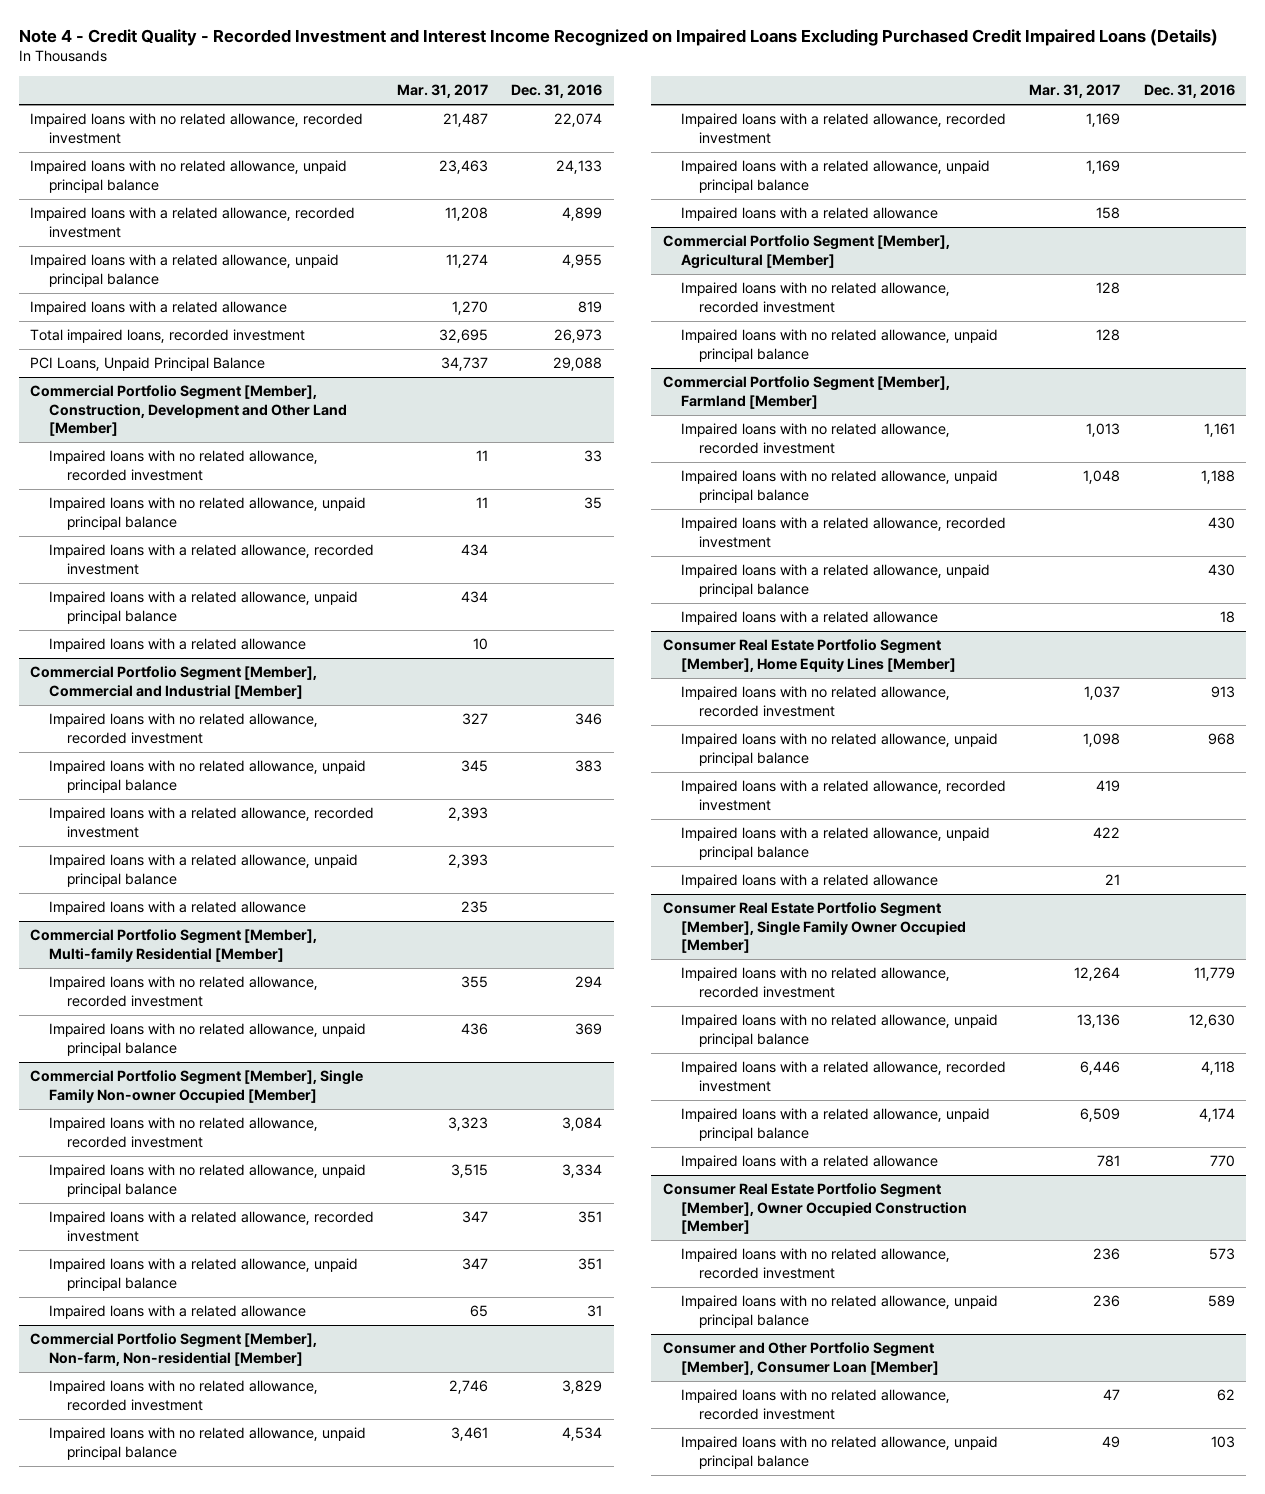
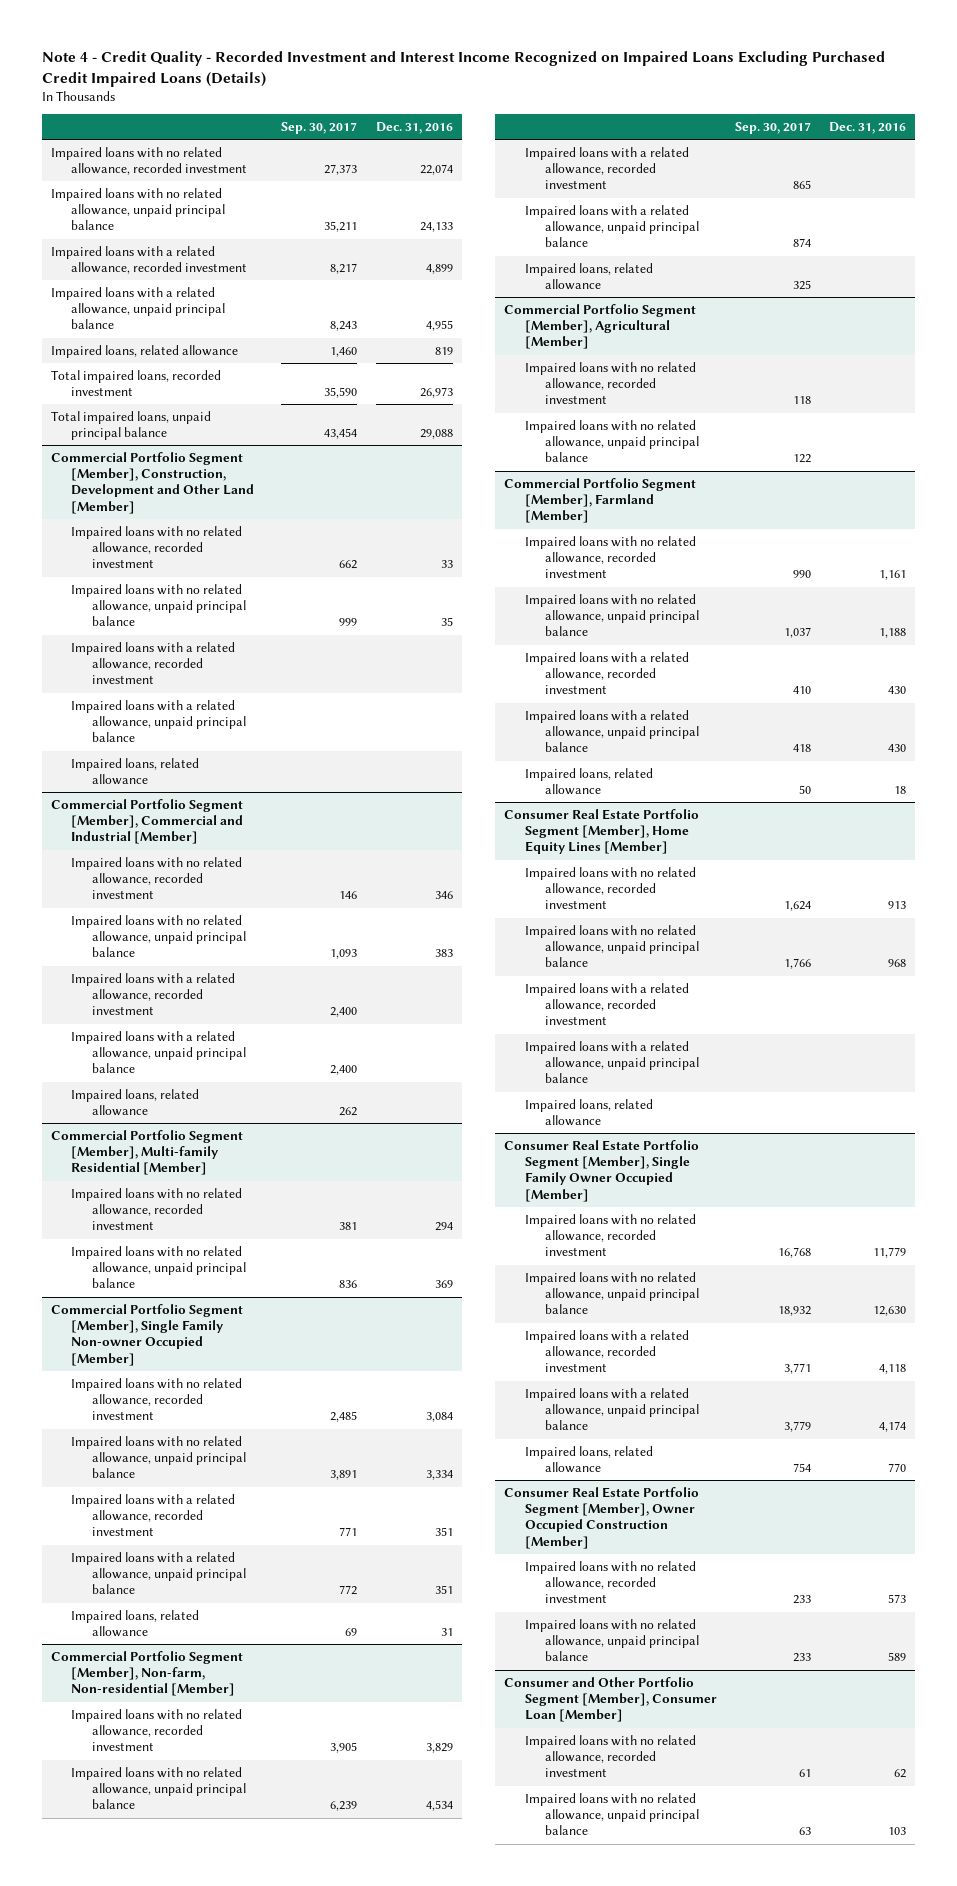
- | Mar. 31, 2017 | Dec. 31, 2016
+ | Sep. 30, 2017 | Dec. 31, 2016
- Impaired loans with a related allowance | 1,270 | 819
+ Impaired loans, related allowance | 1,460 | 819
- PCI Loans, Unpaid Principal Balance | 34,737 | 29,088
+ Total impaired loans, unpaid principal balance | 43,454 | 29,088
@ Commercial Portfolio Segment [Member], Construction, Development and Other Land [Member]
- Impaired loans with a related allowance | 10 |
+ Impaired loans, related allowance
@ Commercial Portfolio Segment [Member], Commercial and Industrial [Member]
- Impaired loans with a related allowance | 235 |
+ Impaired loans, related allowance | 262 |
@ Commercial Portfolio Segment [Member], Single Family Non-owner Occupied [Member]
- Impaired loans with a related allowance | 65 | 31
+ Impaired loans, related allowance | 69 | 31
@ Commercial Portfolio Segment [Member], Non-farm, Non-residential [Member]
- Impaired loans with a related allowance | 158 |
+ Impaired loans, related allowance | 325 |
@ Commercial Portfolio Segment [Member], Farmland [Member]
- Impaired loans with a related allowance | | 18
+ Impaired loans, related allowance | 50 | 18
@ Consumer Real Estate Portfolio Segment [Member], Home Equity Lines [Member]
- Impaired loans with a related allowance | 21 |
+ Impaired loans, related allowance
@ Consumer Real Estate Portfolio Segment [Member], Single Family Owner Occupied [Member]
- Impaired loans with a related allowance | 781 | 770
+ Impaired loans, related allowance | 754 | 770

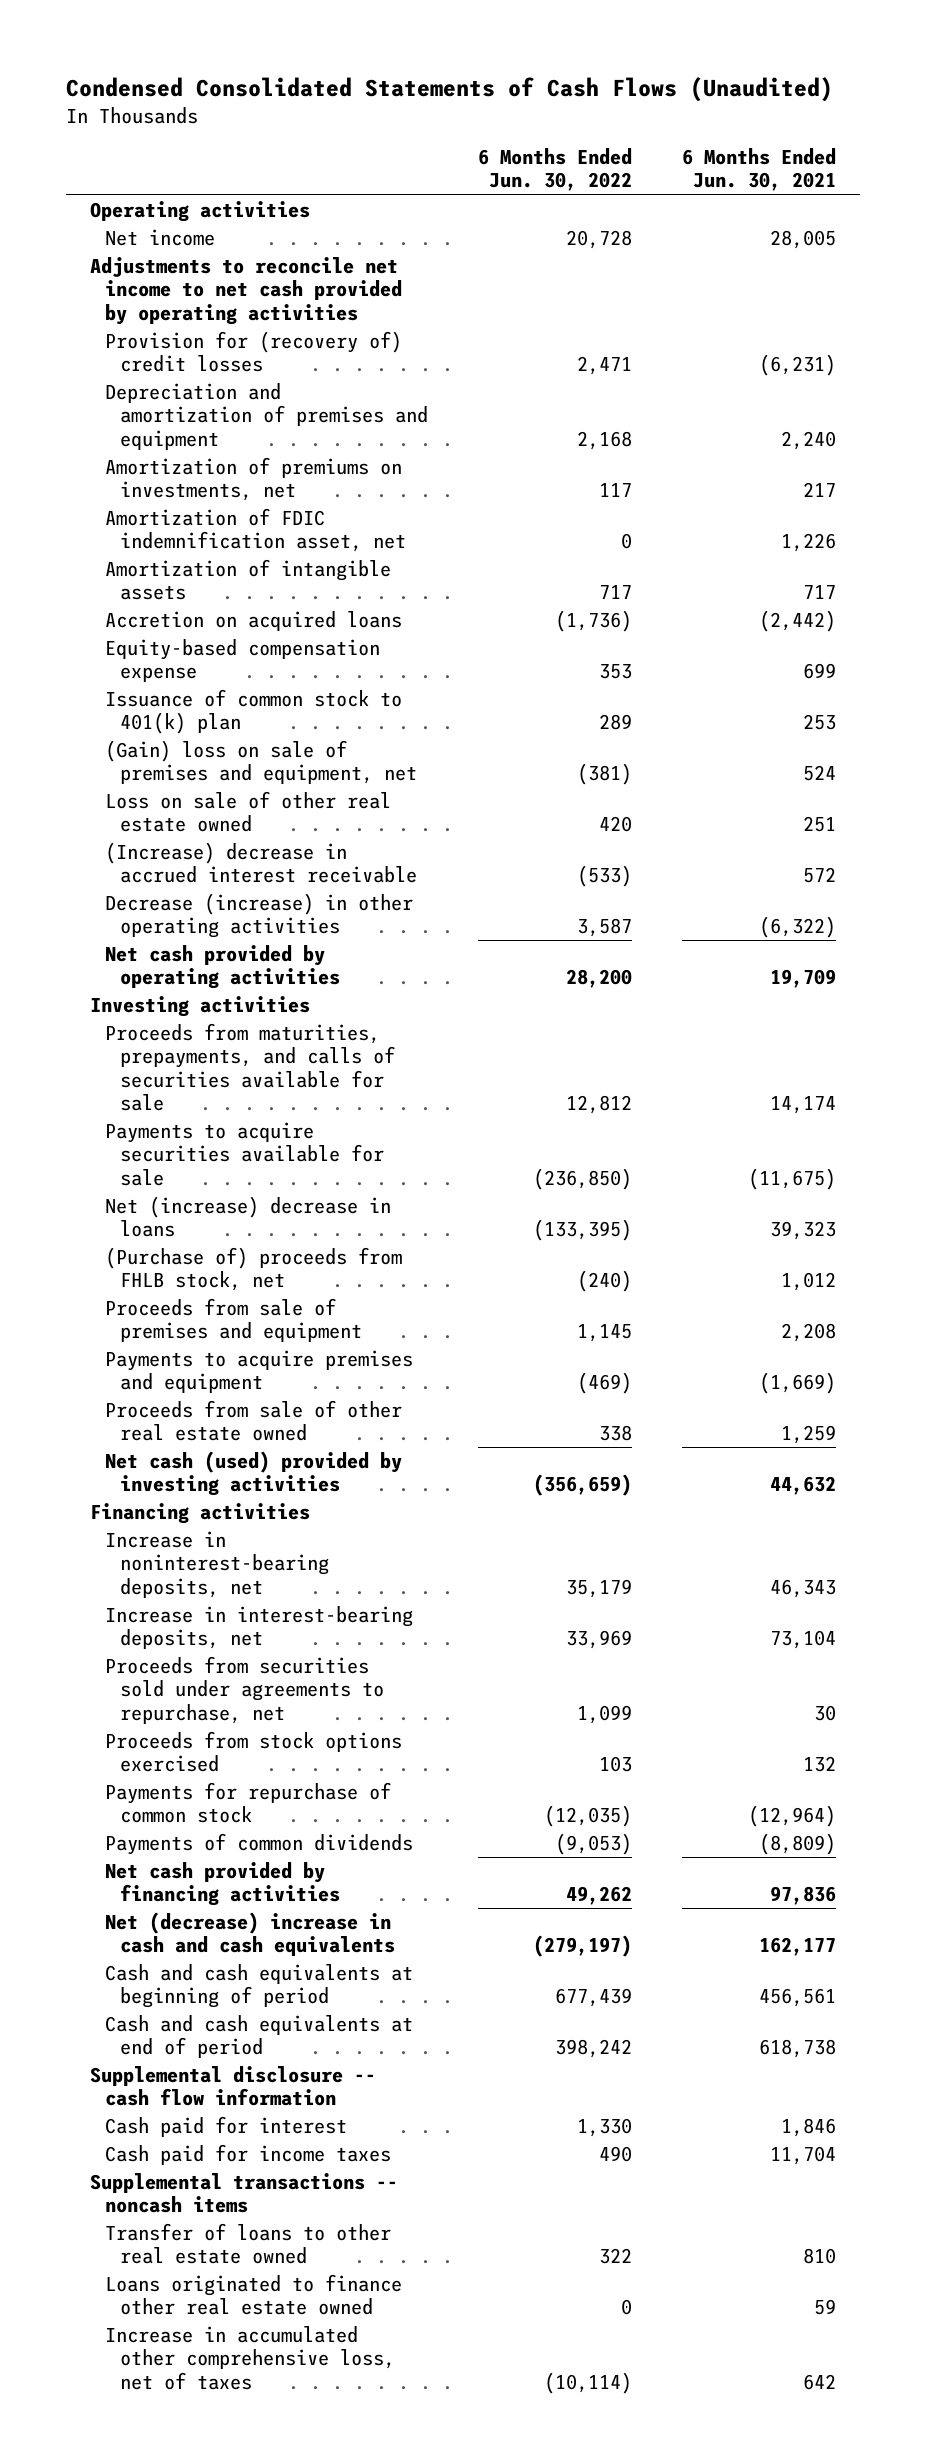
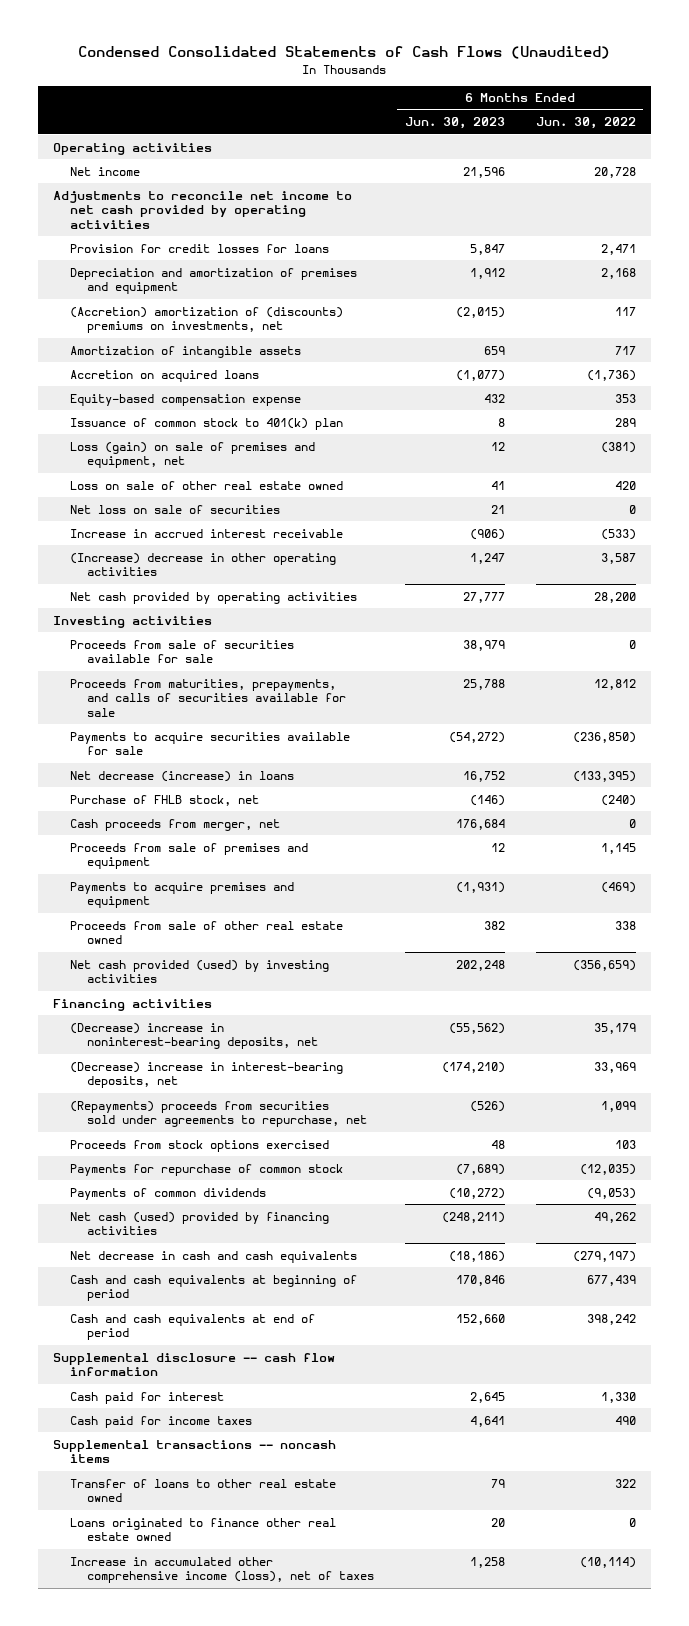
- | 6 Months Ended Jun. 30, 2022 | 6 Months Ended Jun. 30, 2021
+ | 6 Months Ended Jun. 30, 2023 | 6 Months Ended Jun. 30, 2022
- Provision for (recovery of) credit losses | 2,471 | (6,231)
+ Provision for credit losses for loans | 5,847 | 2,471
- Amortization of premiums on investments, net | 117 | 217
- Amortization of FDIC indemnification asset, net | 0 | 1,226
+ (Accretion) amortization of (discounts) premiums on investments, net | (2,015) | 117
- (Gain) loss on sale of premises and equipment, net | (381) | 524
+ Loss (gain) on sale of premises and equipment, net | 12 | (381)
- (Increase) decrease in accrued interest receivable | (533) | 572
- Decrease (increase) in other operating activities | 3,587 | (6,322)
+ Net loss on sale of securities | 21 | 0
+ Increase in accrued interest receivable | (906) | (533)
+ (Increase) decrease in other operating activities | 1,247 | 3,587
+ Proceeds from sale of securities available for sale | 38,979 | 0
- Net (increase) decrease in loans | (133,395) | 39,323
- (Purchase of) proceeds from FHLB stock, net | (240) | 1,012
+ Net decrease (increase) in loans | 16,752 | (133,395)
+ Purchase of FHLB stock, net | (146) | (240)
+ Cash proceeds from merger, net | 176,684 | 0
- Net cash (used) provided by investing activities | (356,659) | 44,632
+ Net cash provided (used) by investing activities | 202,248 | (356,659)
- Increase in noninterest-bearing deposits, net | 35,179 | 46,343
- Increase in interest-bearing deposits, net | 33,969 | 73,104
- Proceeds from securities sold under agreements to repurchase, net | 1,099 | 30
+ (Decrease) increase in noninterest-bearing deposits, net | (55,562) | 35,179
+ (Decrease) increase in interest-bearing deposits, net | (174,210) | 33,969
+ (Repayments) proceeds from securities sold under agreements to repurchase, net | (526) | 1,099
- Net cash provided by financing activities | 49,262 | 97,836
- Net (decrease) increase in cash and cash equivalents | (279,197) | 162,177
+ Net cash (used) provided by financing activities | (248,211) | 49,262
+ Net decrease in cash and cash equivalents | (18,186) | (279,197)
- Increase in accumulated other comprehensive loss, net of taxes | (10,114) | 642
+ Increase in accumulated other comprehensive income (loss), net of taxes | 1,258 | (10,114)

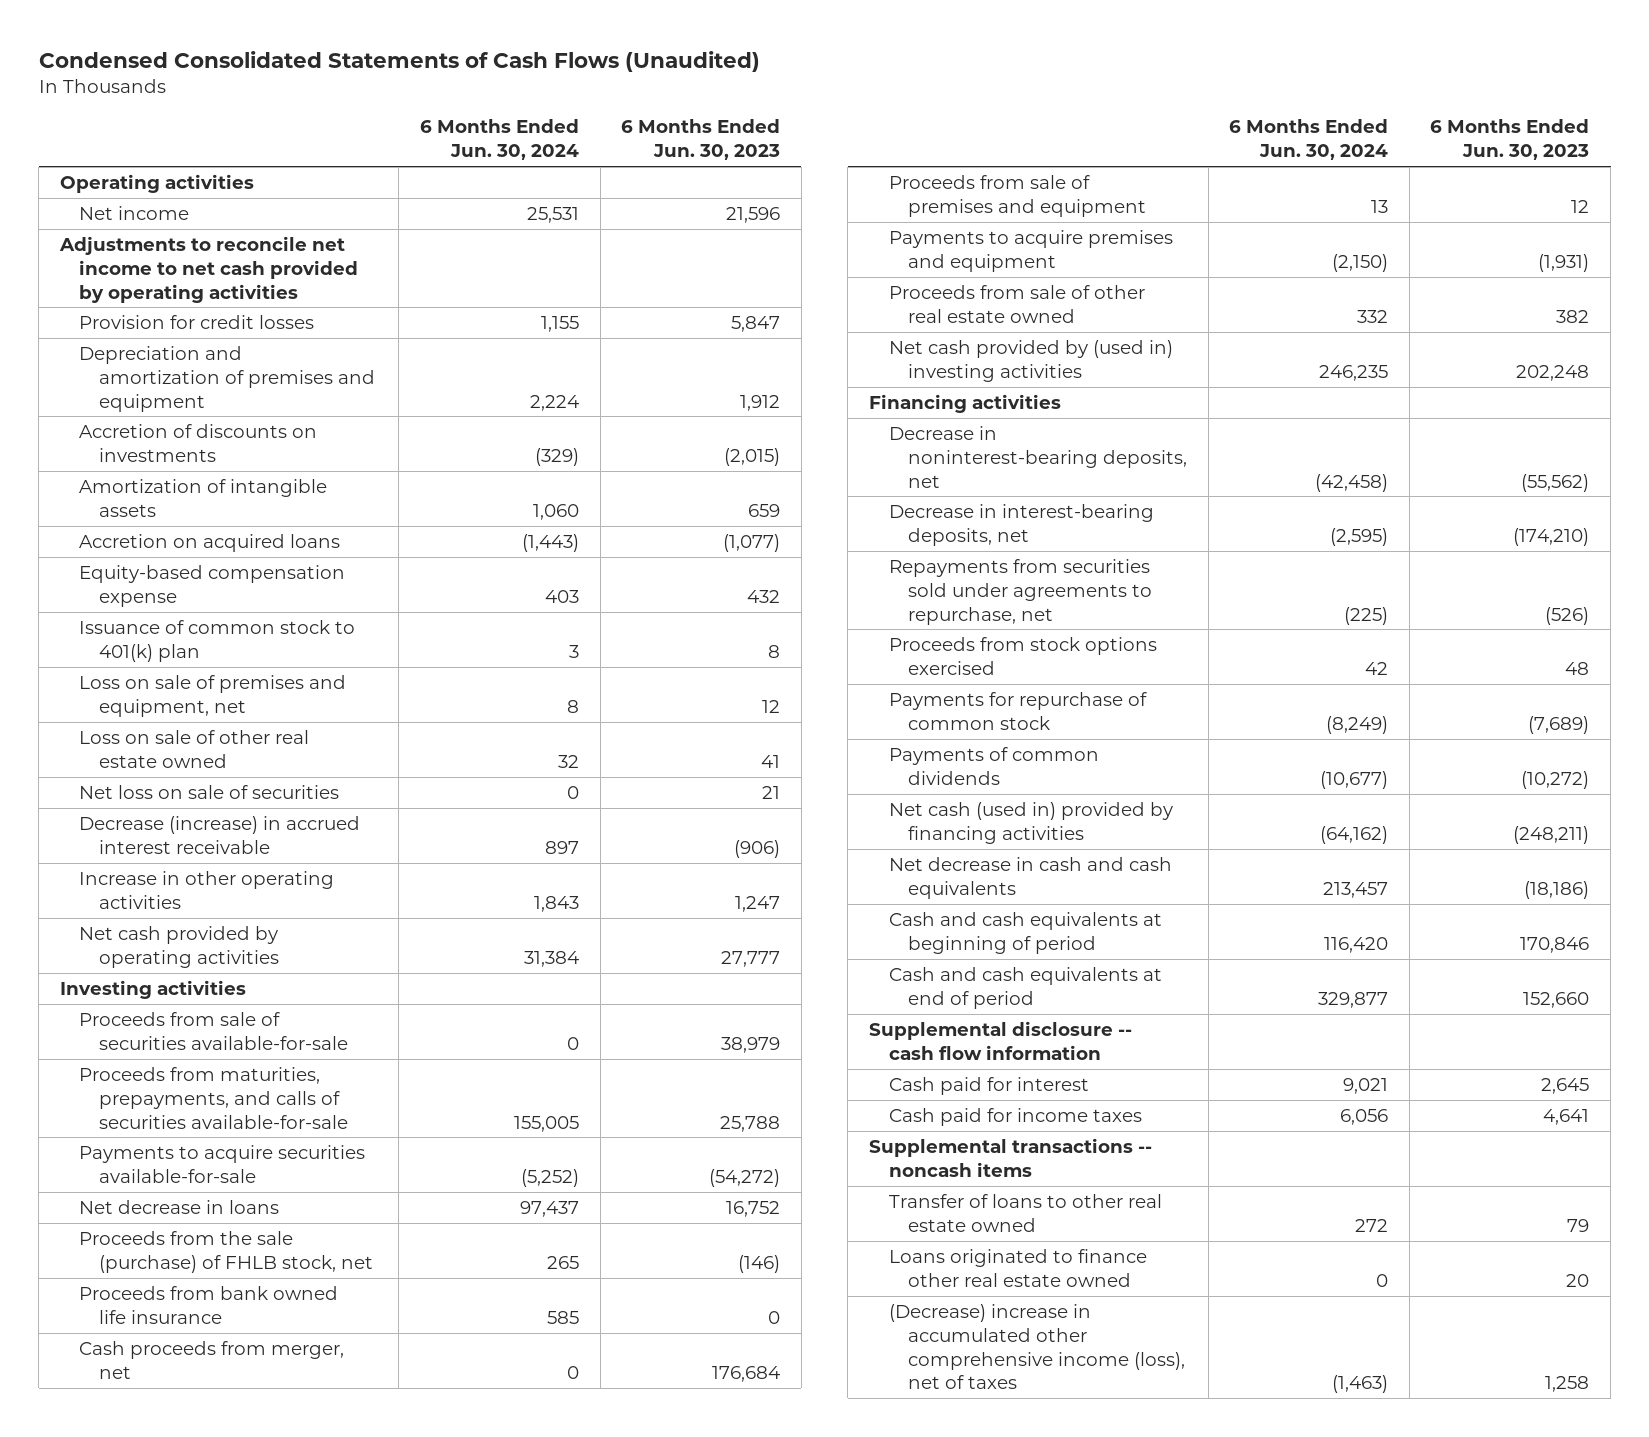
- | 6 Months Ended Jun. 30, 2023 | 6 Months Ended Jun. 30, 2022
+ | 6 Months Ended Jun. 30, 2024 | 6 Months Ended Jun. 30, 2023
- Provision for credit losses for loans | 5,847 | 2,471
+ Provision for credit losses | 1,155 | 5,847
- (Accretion) amortization of (discounts) premiums on investments, net | (2,015) | 117
+ Accretion of discounts on investments | (329) | (2,015)
- Loss (gain) on sale of premises and equipment, net | 12 | (381)
+ Loss on sale of premises and equipment, net | 8 | 12
- Increase in accrued interest receivable | (906) | (533)
- (Increase) decrease in other operating activities | 1,247 | 3,587
+ Decrease (increase) in accrued interest receivable | 897 | (906)
+ Increase in other operating activities | 1,843 | 1,247
- Proceeds from sale of securities available for sale | 38,979 | 0
- Proceeds from maturities, prepayments, and calls of securities available for sale | 25,788 | 12,812
- Payments to acquire securities available for sale | (54,272) | (236,850)
- Net decrease (increase) in loans | 16,752 | (133,395)
- Purchase of FHLB stock, net | (146) | (240)
+ Proceeds from sale of securities available-for-sale | 0 | 38,979
+ Proceeds from maturities, prepayments, and calls of securities available-for-sale | 155,005 | 25,788
+ Payments to acquire securities available-for-sale | (5,252) | (54,272)
+ Net decrease in loans | 97,437 | 16,752
+ Proceeds from the sale (purchase) of FHLB stock, net | 265 | (146)
+ Proceeds from bank owned life insurance | 585 | 0
- Net cash provided (used) by investing activities | 202,248 | (356,659)
+ Net cash provided by (used in) investing activities | 246,235 | 202,248
- (Decrease) increase in noninterest-bearing deposits, net | (55,562) | 35,179
- (Decrease) increase in interest-bearing deposits, net | (174,210) | 33,969
- (Repayments) proceeds from securities sold under agreements to repurchase, net | (526) | 1,099
+ Decrease in noninterest-bearing deposits, net | (42,458) | (55,562)
+ Decrease in interest-bearing deposits, net | (2,595) | (174,210)
+ Repayments from securities sold under agreements to repurchase, net | (225) | (526)
- Net cash (used) provided by financing activities | (248,211) | 49,262
+ Net cash (used in) provided by financing activities | (64,162) | (248,211)
- Increase in accumulated other comprehensive income (loss), net of taxes | 1,258 | (10,114)
+ (Decrease) increase in accumulated other comprehensive income (loss), net of taxes | (1,463) | 1,258

